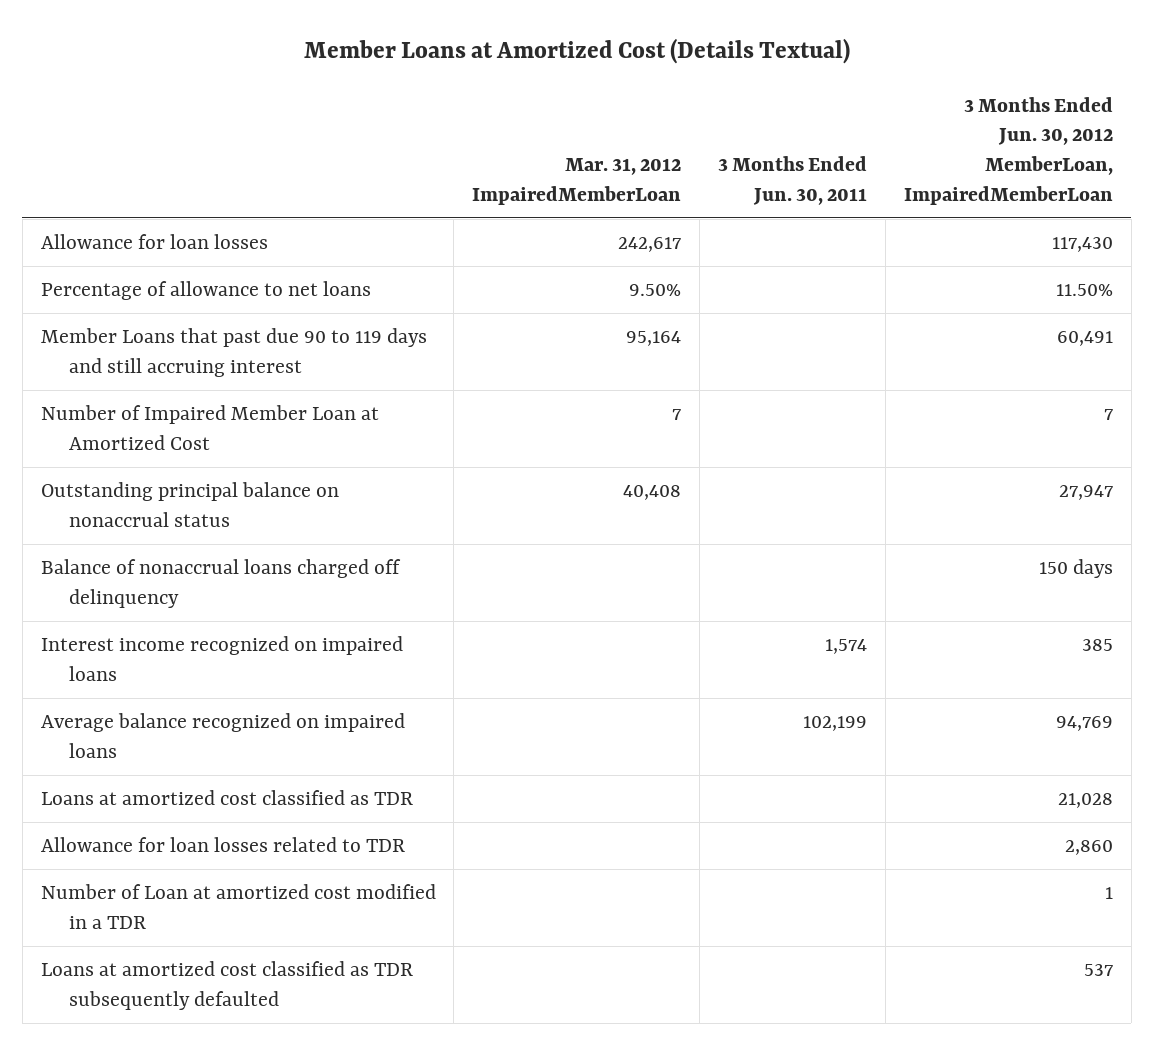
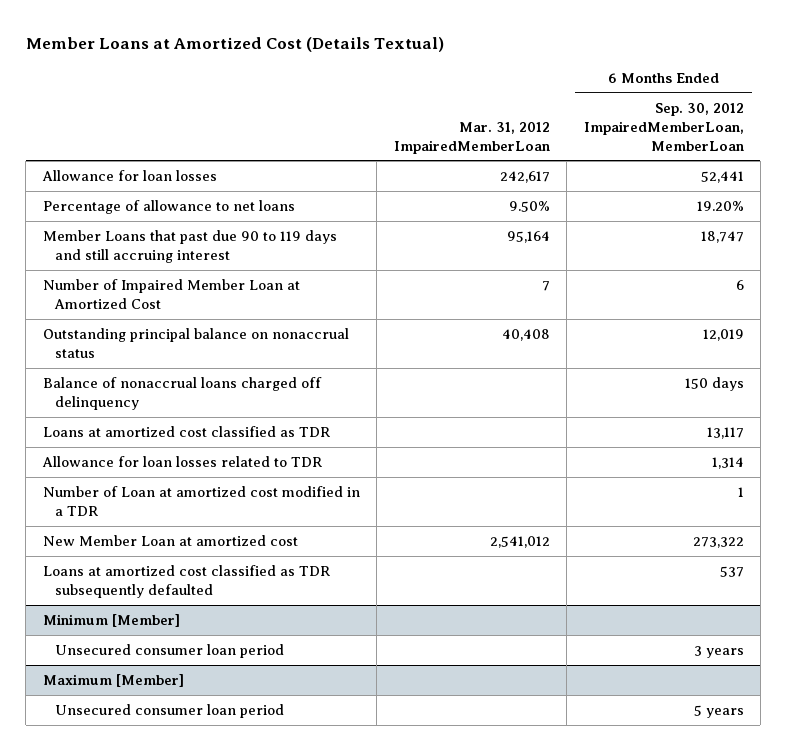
- | Mar. 31, 2012 ImpairedMemberLoan | 3 Months Ended Jun. 30, 2011 | 3 Months Ended Jun. 30, 2012 MemberLoan, ImpairedMemberLoan
+ | Mar. 31, 2012 ImpairedMemberLoan | 6 Months Ended Sep. 30, 2012 ImpairedMemberLoan, MemberLoan
- Interest income recognized on impaired loans | | 1,574 | 385
- Average balance recognized on impaired loans | | 102,199 | 94,769
+ New Member Loan at amortized cost | 2,541,012 | 273,322
+ Minimum [Member]
+ Unsecured consumer loan period | | 3 years
+ Maximum [Member]
+ Unsecured consumer loan period | | 5 years

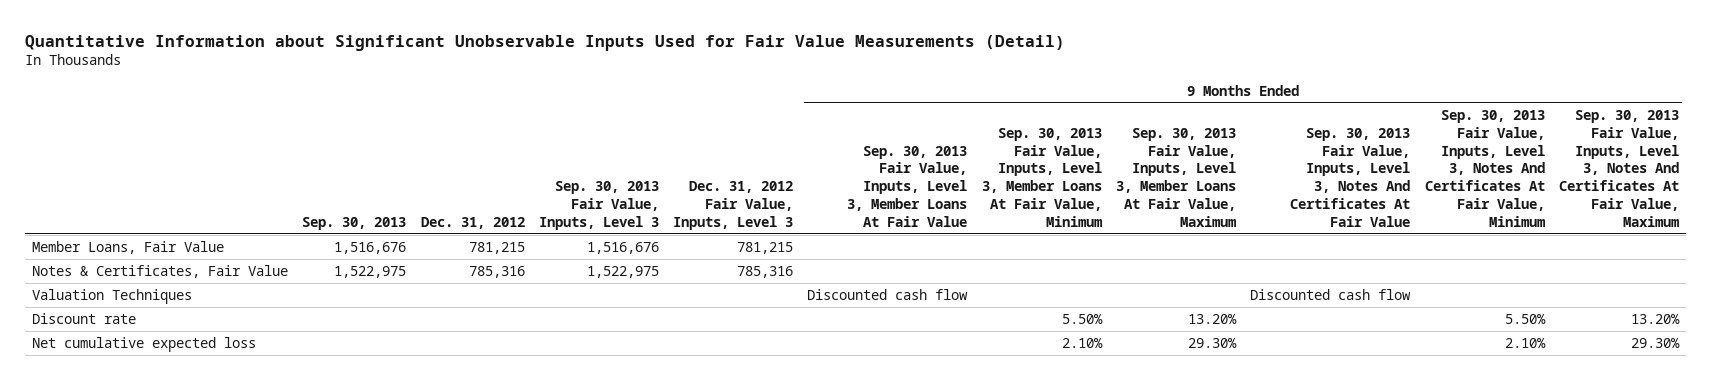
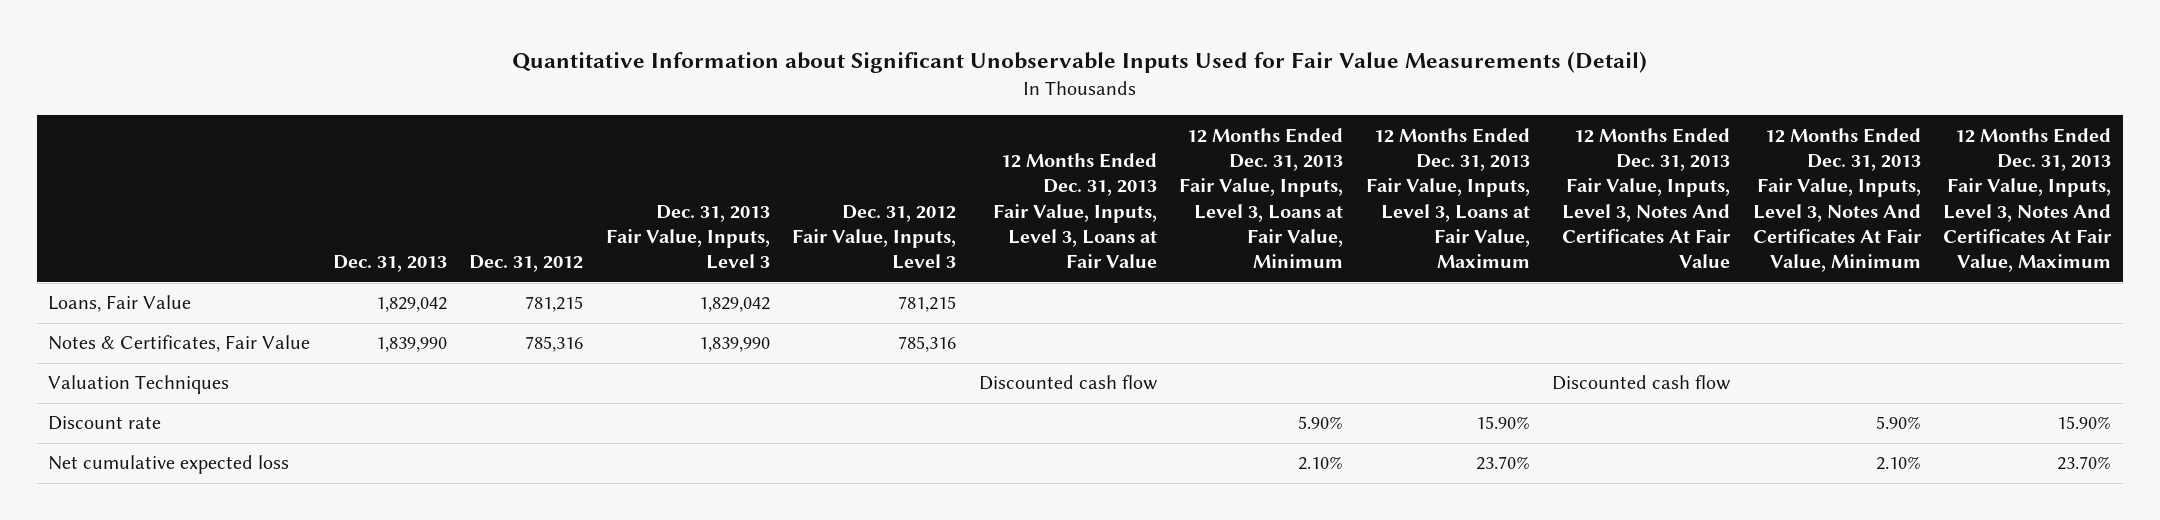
- | Sep. 30, 2013 | Dec. 31, 2012 | Sep. 30, 2013 Fair Value, Inputs, Level 3 | Dec. 31, 2012 Fair Value, Inputs, Level 3 | 9 Months Ended Sep. 30, 2013 Fair Value, Inputs, Level 3, Member Loans At Fair Value | 9 Months Ended Sep. 30, 2013 Fair Value, Inputs, Level 3, Member Loans At Fair Value, Minimum | 9 Months Ended Sep. 30, 2013 Fair Value, Inputs, Level 3, Member Loans At Fair Value, Maximum | 9 Months Ended Sep. 30, 2013 Fair Value, Inputs, Level 3, Notes And Certificates At Fair Value | 9 Months Ended Sep. 30, 2013 Fair Value, Inputs, Level 3, Notes And Certificates At Fair Value, Minimum | 9 Months Ended Sep. 30, 2013 Fair Value, Inputs, Level 3, Notes And Certificates At Fair Value, Maximum
+ | Dec. 31, 2013 | Dec. 31, 2012 | Dec. 31, 2013 Fair Value, Inputs, Level 3 | Dec. 31, 2012 Fair Value, Inputs, Level 3 | 12 Months Ended Dec. 31, 2013 Fair Value, Inputs, Level 3, Loans at Fair Value | 12 Months Ended Dec. 31, 2013 Fair Value, Inputs, Level 3, Loans at Fair Value, Minimum | 12 Months Ended Dec. 31, 2013 Fair Value, Inputs, Level 3, Loans at Fair Value, Maximum | 12 Months Ended Dec. 31, 2013 Fair Value, Inputs, Level 3, Notes And Certificates At Fair Value | 12 Months Ended Dec. 31, 2013 Fair Value, Inputs, Level 3, Notes And Certificates At Fair Value, Minimum | 12 Months Ended Dec. 31, 2013 Fair Value, Inputs, Level 3, Notes And Certificates At Fair Value, Maximum
- Member Loans, Fair Value | 1,516,676 | 781,215 | 1,516,676 | 781,215 | | | | | |
+ Loans, Fair Value | 1,829,042 | 781,215 | 1,829,042 | 781,215 | | | | | |

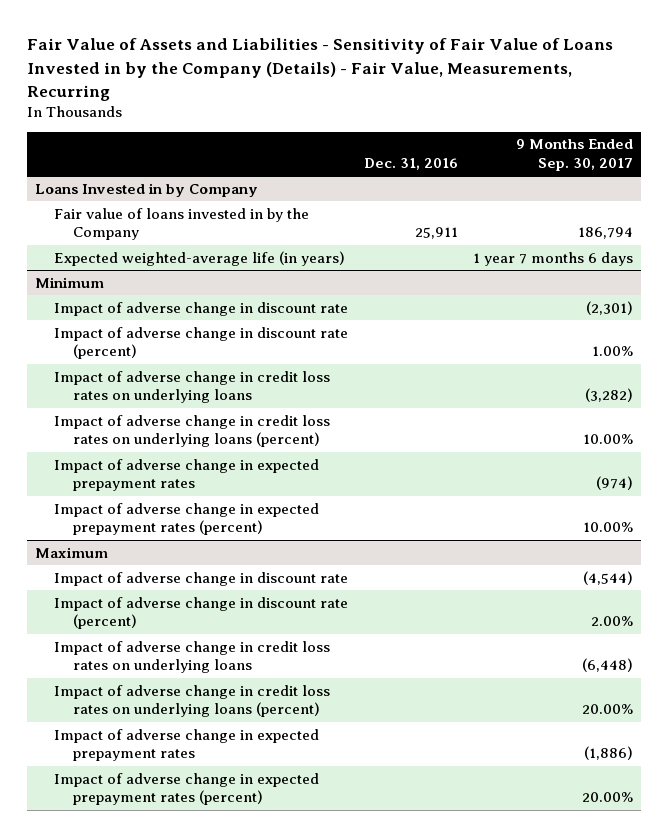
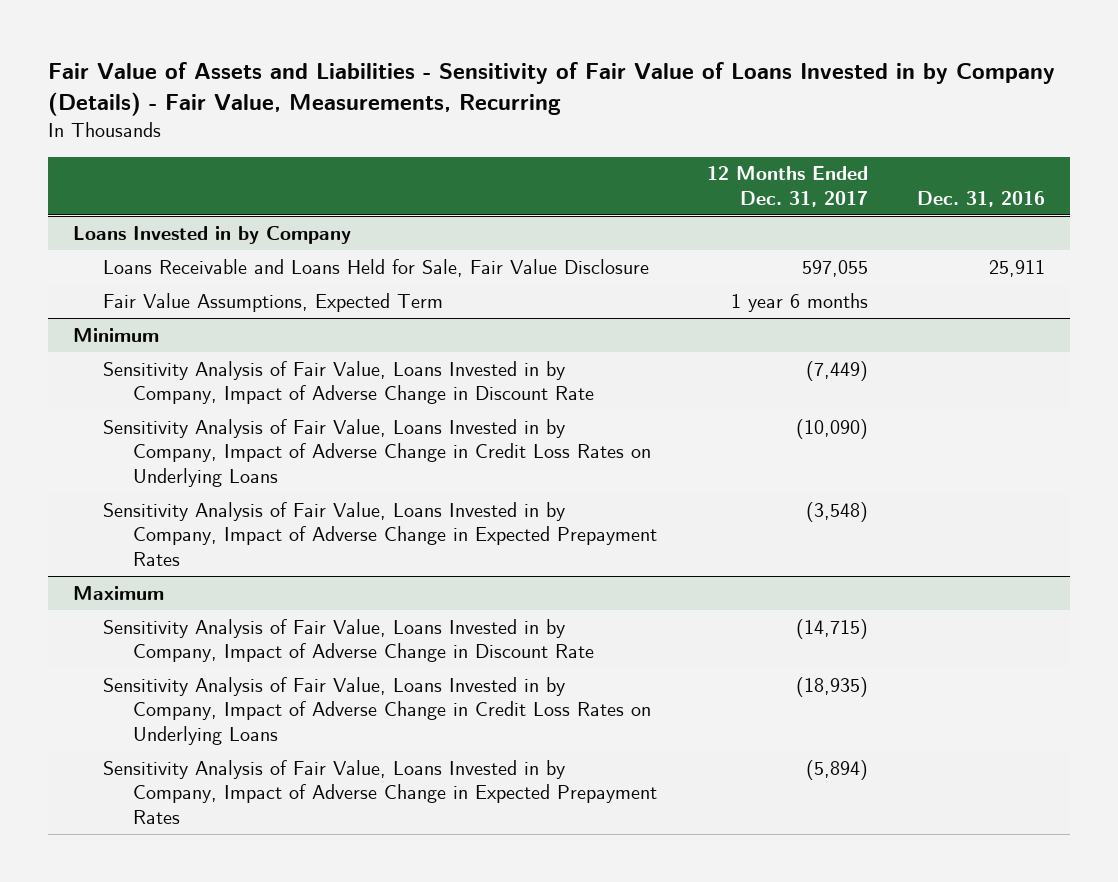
- Fair Value of Assets and Liabilities - Sensitivity of Fair Value of Loans Invested in by the Company (Details) - Fair Value, Measurements, Recurring
+ Fair Value of Assets and Liabilities - Sensitivity of Fair Value of Loans Invested in by Company (Details) - Fair Value, Measurements, Recurring
- | Dec. 31, 2016 | 9 Months Ended Sep. 30, 2017
+ | 12 Months Ended Dec. 31, 2017 | Dec. 31, 2016
@ Loans Invested in by Company
- Fair value of loans invested in by the Company | 25,911 | 186,794
- Expected weighted-average life (in years) | | 1 year 7 months 6 days
+ Loans Receivable and Loans Held for Sale, Fair Value Disclosure | 597,055 | 25,911
+ Fair Value Assumptions, Expected Term | 1 year 6 months |
@ Minimum
- Impact of adverse change in discount rate | | (2,301)
- Impact of adverse change in discount rate (percent) | | 1.00%
- Impact of adverse change in credit loss rates on underlying loans | | (3,282)
- Impact of adverse change in credit loss rates on underlying loans (percent) | | 10.00%
- Impact of adverse change in expected prepayment rates | | (974)
- Impact of adverse change in expected prepayment rates (percent) | | 10.00%
+ Sensitivity Analysis of Fair Value, Loans Invested in by Company, Impact of Adverse Change in Discount Rate | (7,449) |
+ Sensitivity Analysis of Fair Value, Loans Invested in by Company, Impact of Adverse Change in Credit Loss Rates on Underlying Loans | (10,090) |
+ Sensitivity Analysis of Fair Value, Loans Invested in by Company, Impact of Adverse Change in Expected Prepayment Rates | (3,548) |
@ Maximum
- Impact of adverse change in discount rate | | (4,544)
- Impact of adverse change in discount rate (percent) | | 2.00%
- Impact of adverse change in credit loss rates on underlying loans | | (6,448)
- Impact of adverse change in credit loss rates on underlying loans (percent) | | 20.00%
- Impact of adverse change in expected prepayment rates | | (1,886)
- Impact of adverse change in expected prepayment rates (percent) | | 20.00%
+ Sensitivity Analysis of Fair Value, Loans Invested in by Company, Impact of Adverse Change in Discount Rate | (14,715) |
+ Sensitivity Analysis of Fair Value, Loans Invested in by Company, Impact of Adverse Change in Credit Loss Rates on Underlying Loans | (18,935) |
+ Sensitivity Analysis of Fair Value, Loans Invested in by Company, Impact of Adverse Change in Expected Prepayment Rates | (5,894) |

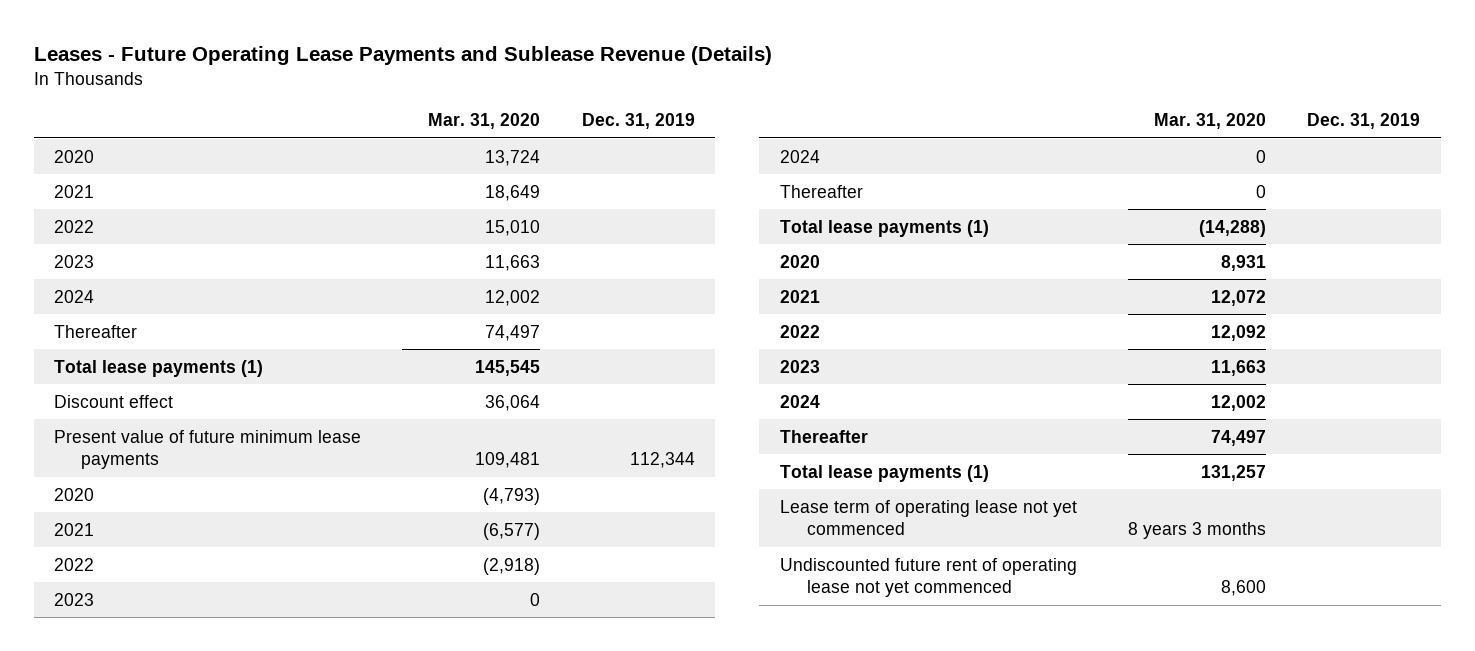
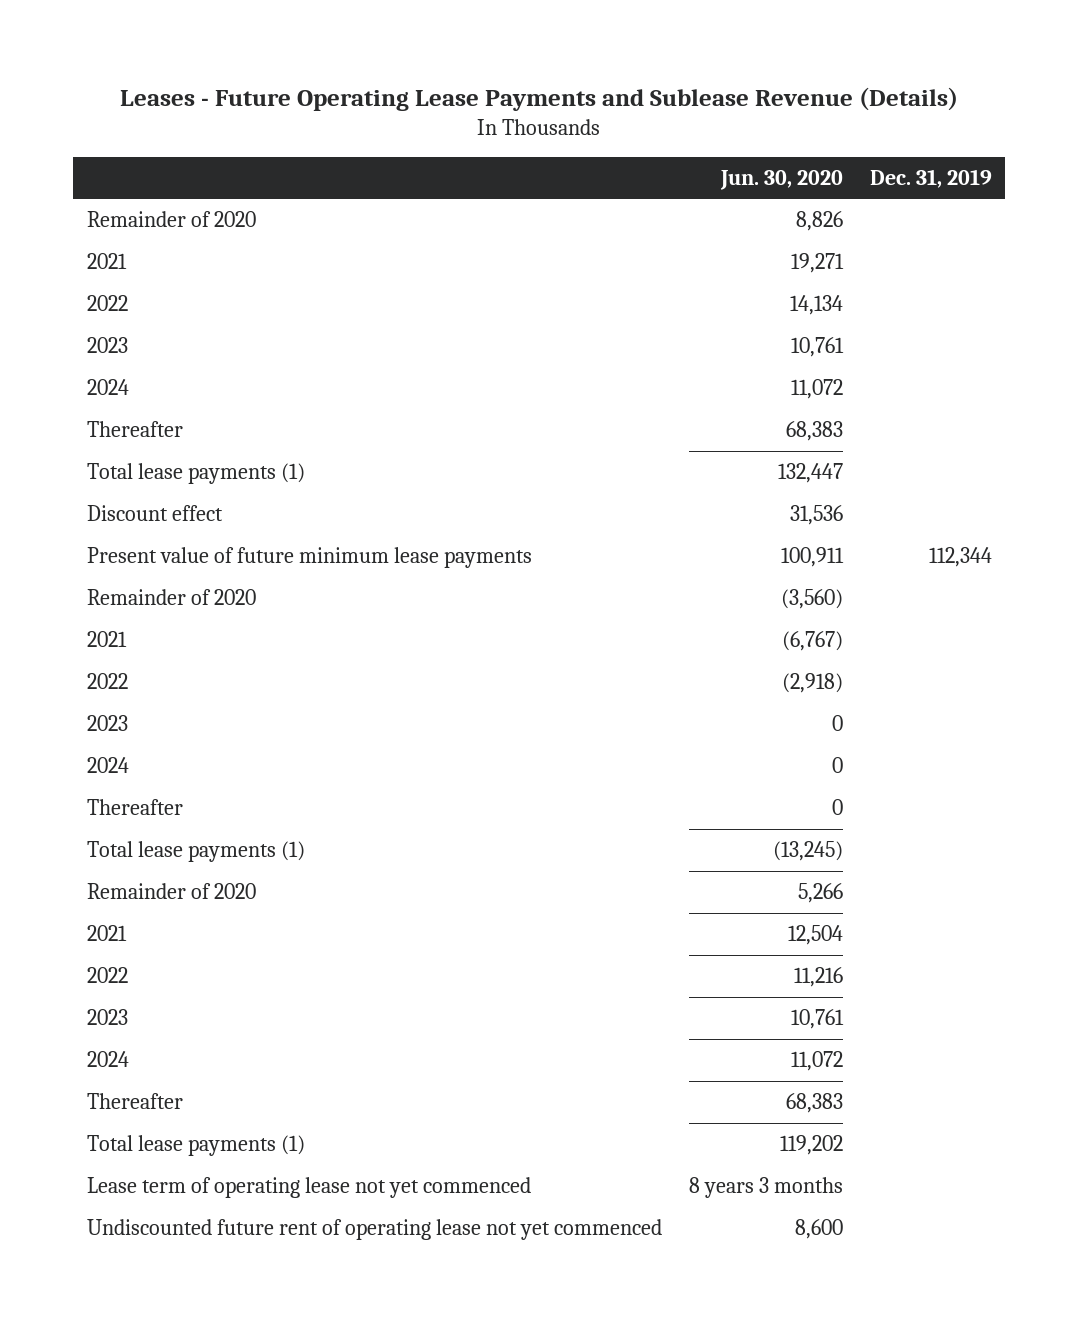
- | Mar. 31, 2020 | Dec. 31, 2019
+ | Jun. 30, 2020 | Dec. 31, 2019
- 2020 | 13,724 |
+ Remainder of 2020 | 8,826 |
- 2020 | (4,793) |
+ Remainder of 2020 | (3,560) |
- 2020 | 8,931 |
+ Remainder of 2020 | 5,266 |

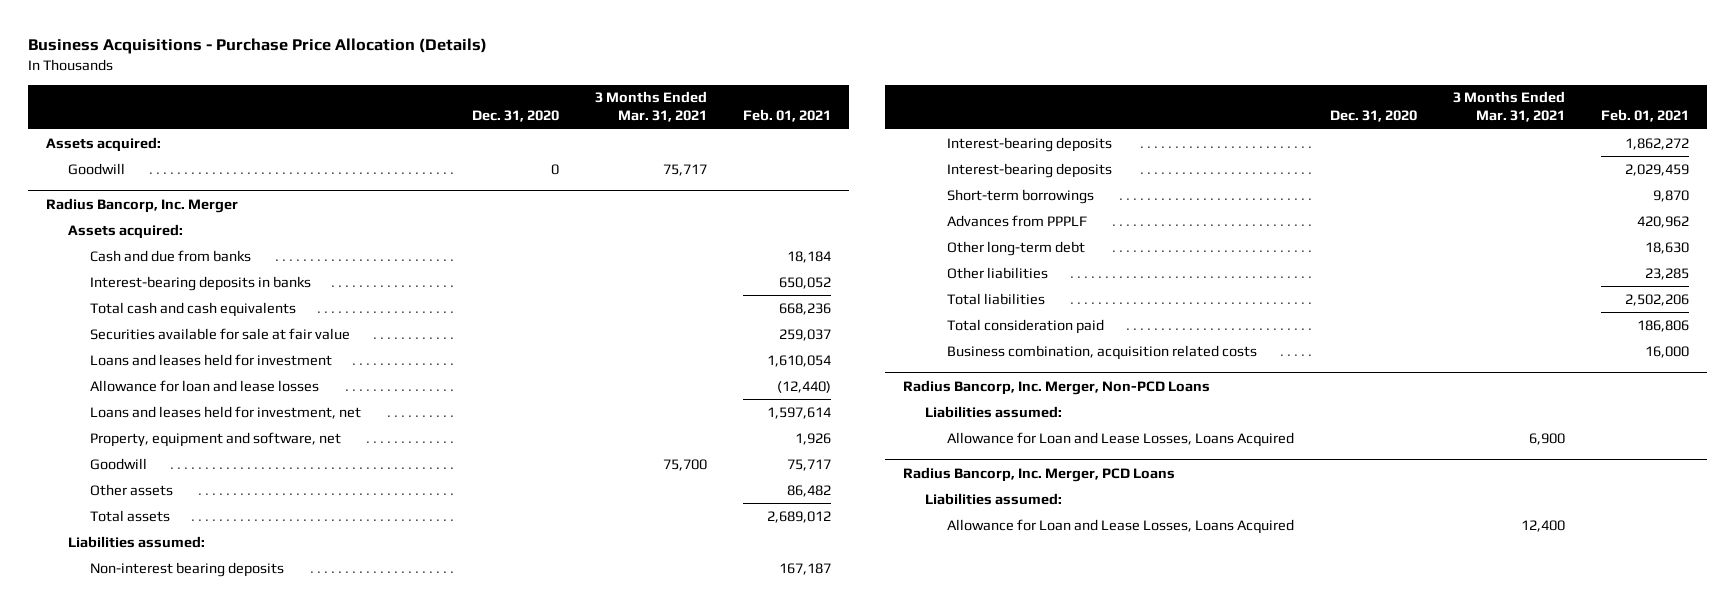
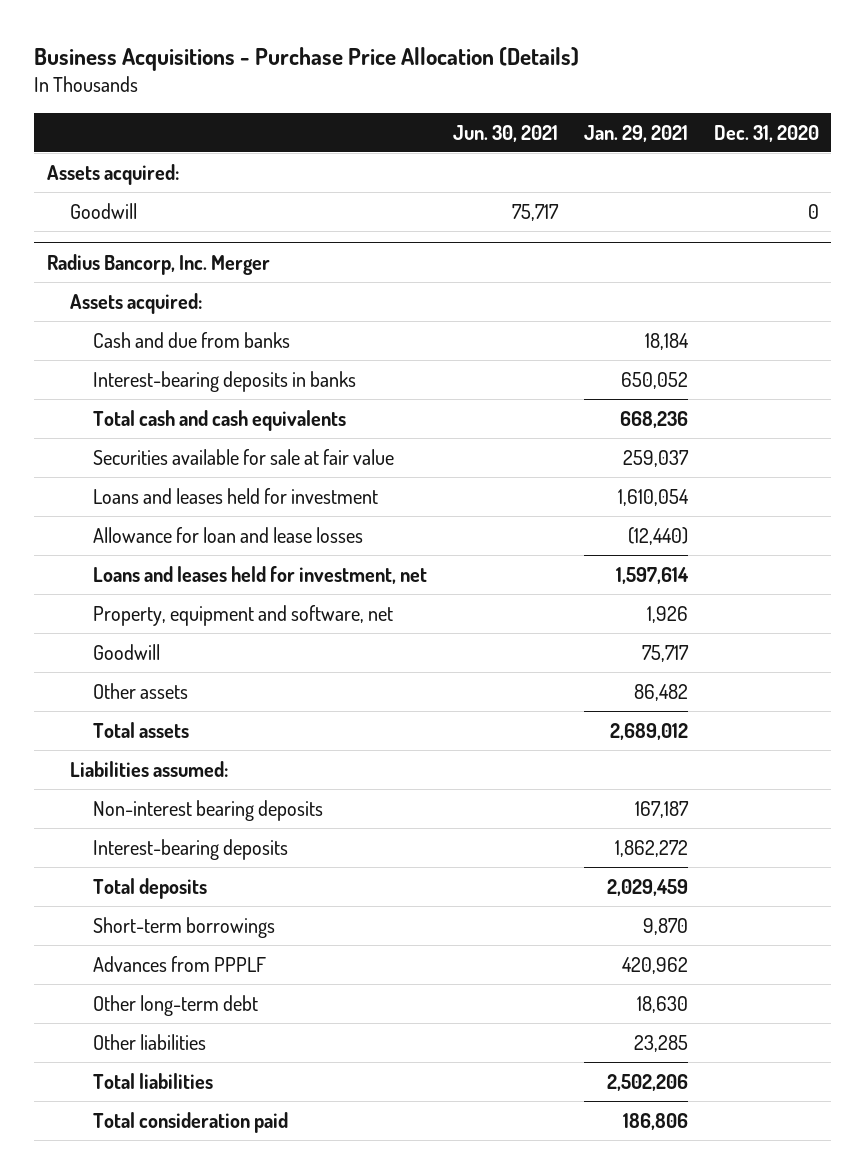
- | Dec. 31, 2020 | 3 Months Ended Mar. 31, 2021 | Feb. 01, 2021
+ | Jun. 30, 2021 | Jan. 29, 2021 | Dec. 31, 2020
@ Radius Bancorp, Inc. Merger
- Interest-bearing deposits | | | 2,029,459
+ Total deposits | | 2,029,459 |
- Business combination, acquisition related costs | | | 16,000
- Radius Bancorp, Inc. Merger, Non-PCD Loans
- Liabilities assumed:
- Allowance for Loan and Lease Losses, Loans Acquired | | 6,900 |
- Radius Bancorp, Inc. Merger, PCD Loans
- Liabilities assumed:
- Allowance for Loan and Lease Losses, Loans Acquired | | 12,400 |

